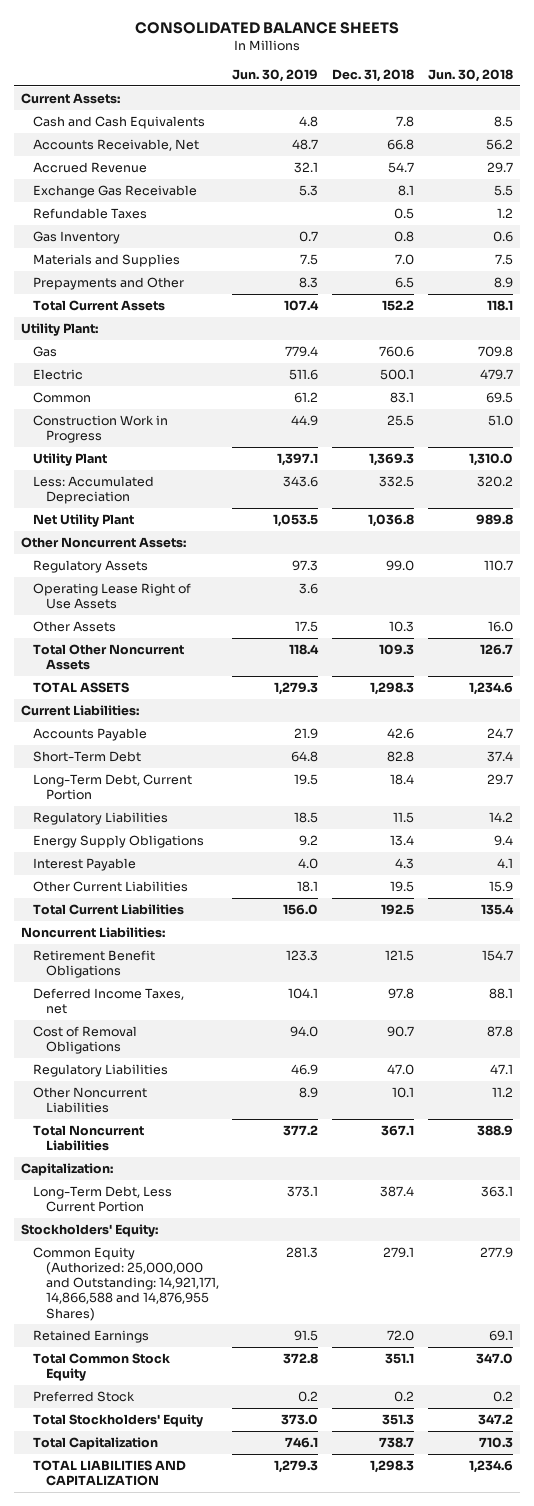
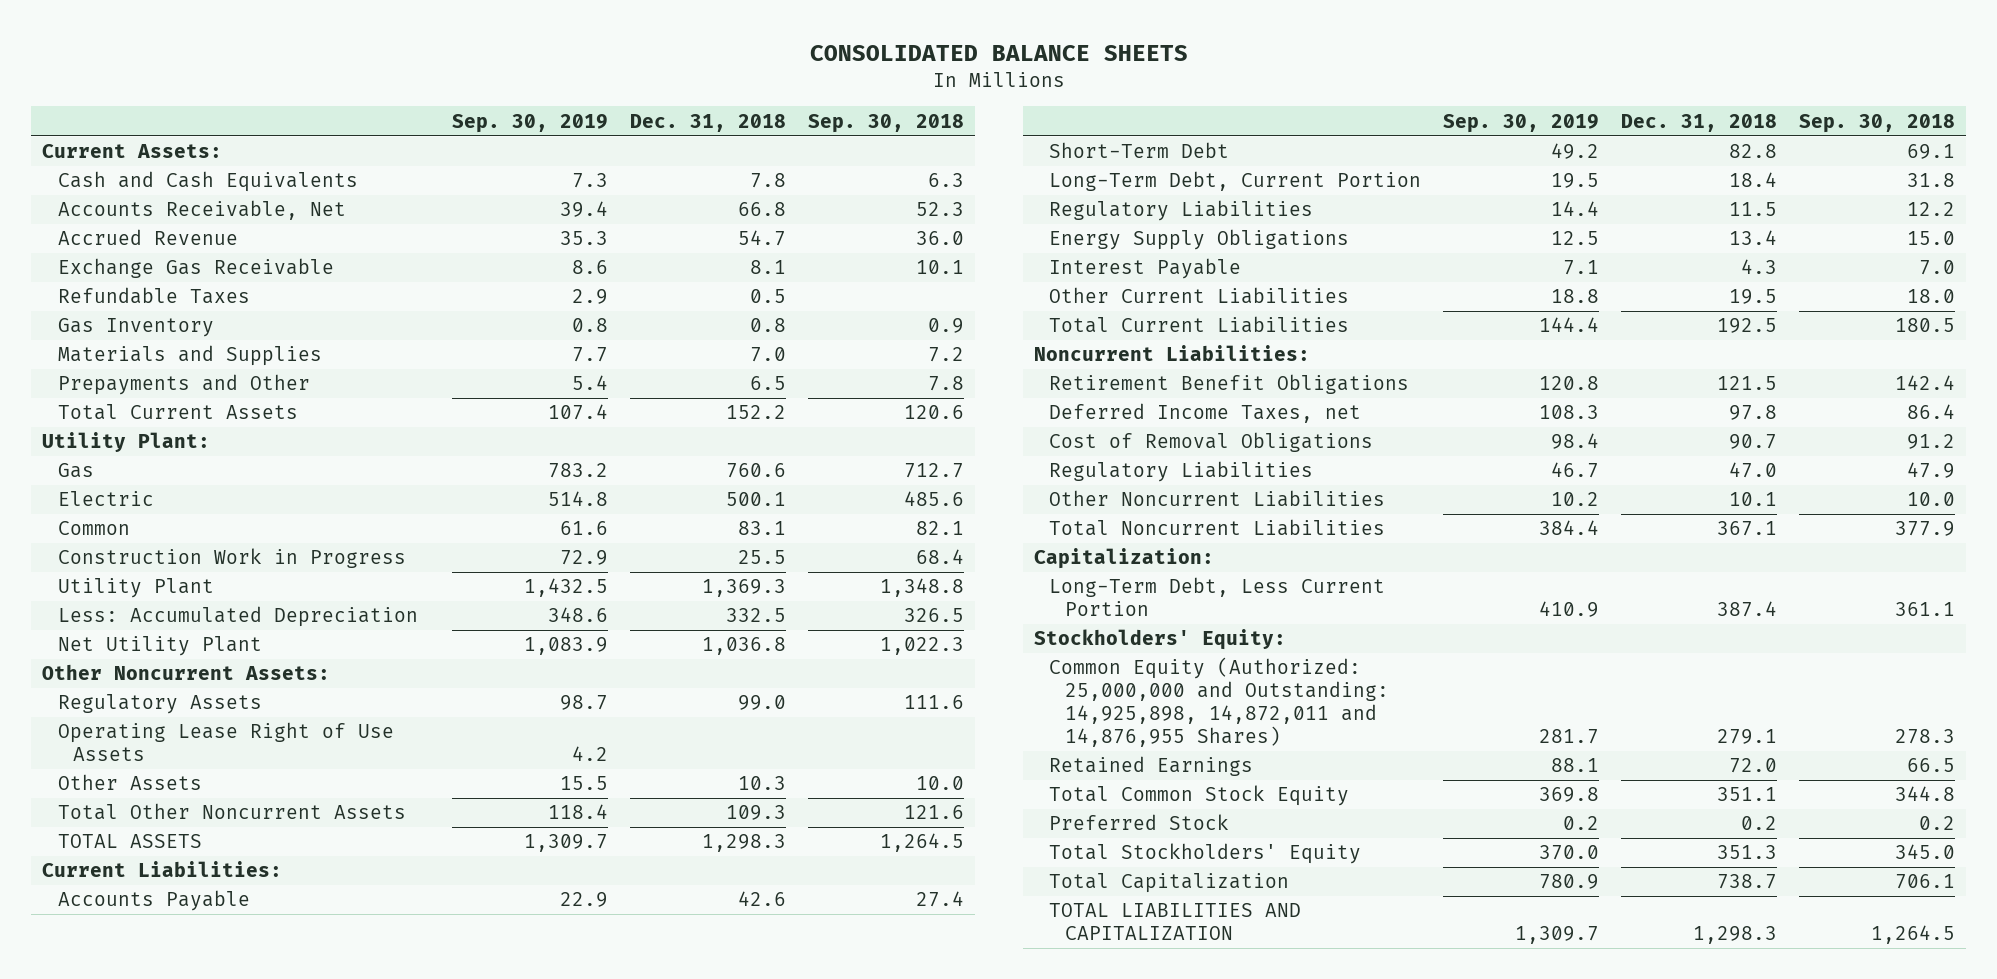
- | Jun. 30, 2019 | Dec. 31, 2018 | Jun. 30, 2018
+ | Sep. 30, 2019 | Dec. 31, 2018 | Sep. 30, 2018
- Common Equity (Authorized: 25,000,000 and Outstanding: 14,921,171, 14,866,588 and 14,876,955 Shares) | 281.3 | 279.1 | 277.9
+ Common Equity (Authorized: 25,000,000 and Outstanding: 14,925,898, 14,872,011 and 14,876,955 Shares) | 281.7 | 279.1 | 278.3

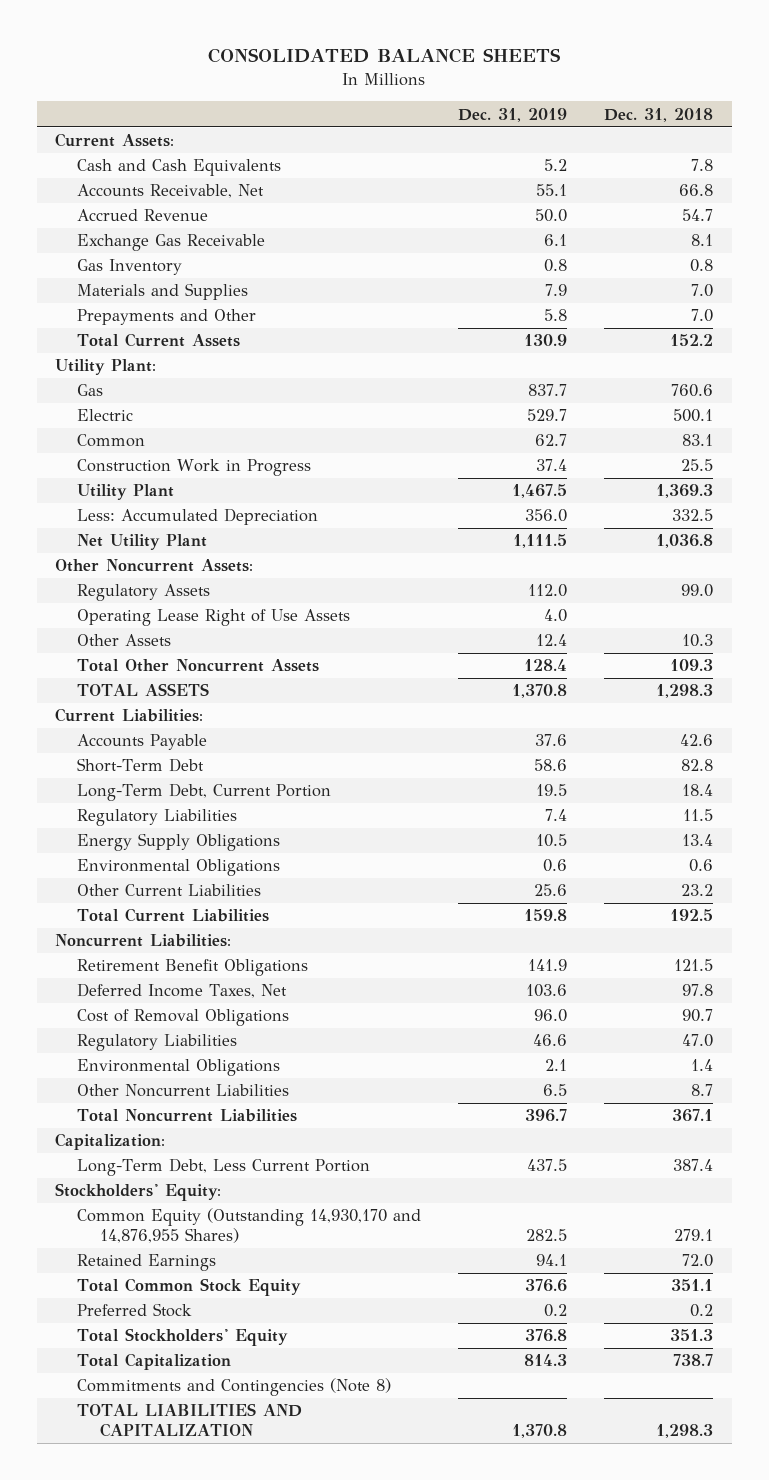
- | Sep. 30, 2019 | Dec. 31, 2018 | Sep. 30, 2018
+ | Dec. 31, 2019 | Dec. 31, 2018
- Refundable Taxes | 2.9 | 0.5 |
- Prepayments and Other | 5.4 | 6.5 | 7.8
+ Prepayments and Other | 5.8 | 7.0
- Interest Payable | 7.1 | 4.3 | 7.0
- Other Current Liabilities | 18.8 | 19.5 | 18.0
+ Environmental Obligations | 0.6 | 0.6
+ Other Current Liabilities | 25.6 | 23.2
- Deferred Income Taxes, net | 108.3 | 97.8 | 86.4
+ Deferred Income Taxes, Net | 103.6 | 97.8
- Other Noncurrent Liabilities | 10.2 | 10.1 | 10.0
+ Environmental Obligations | 2.1 | 1.4
+ Other Noncurrent Liabilities | 6.5 | 8.7
- Common Equity (Authorized: 25,000,000 and Outstanding: 14,925,898, 14,872,011 and 14,876,955 Shares) | 281.7 | 279.1 | 278.3
+ Common Equity (Outstanding 14,930,170 and 14,876,955 Shares) | 282.5 | 279.1
+ Commitments and Contingencies (Note 8)

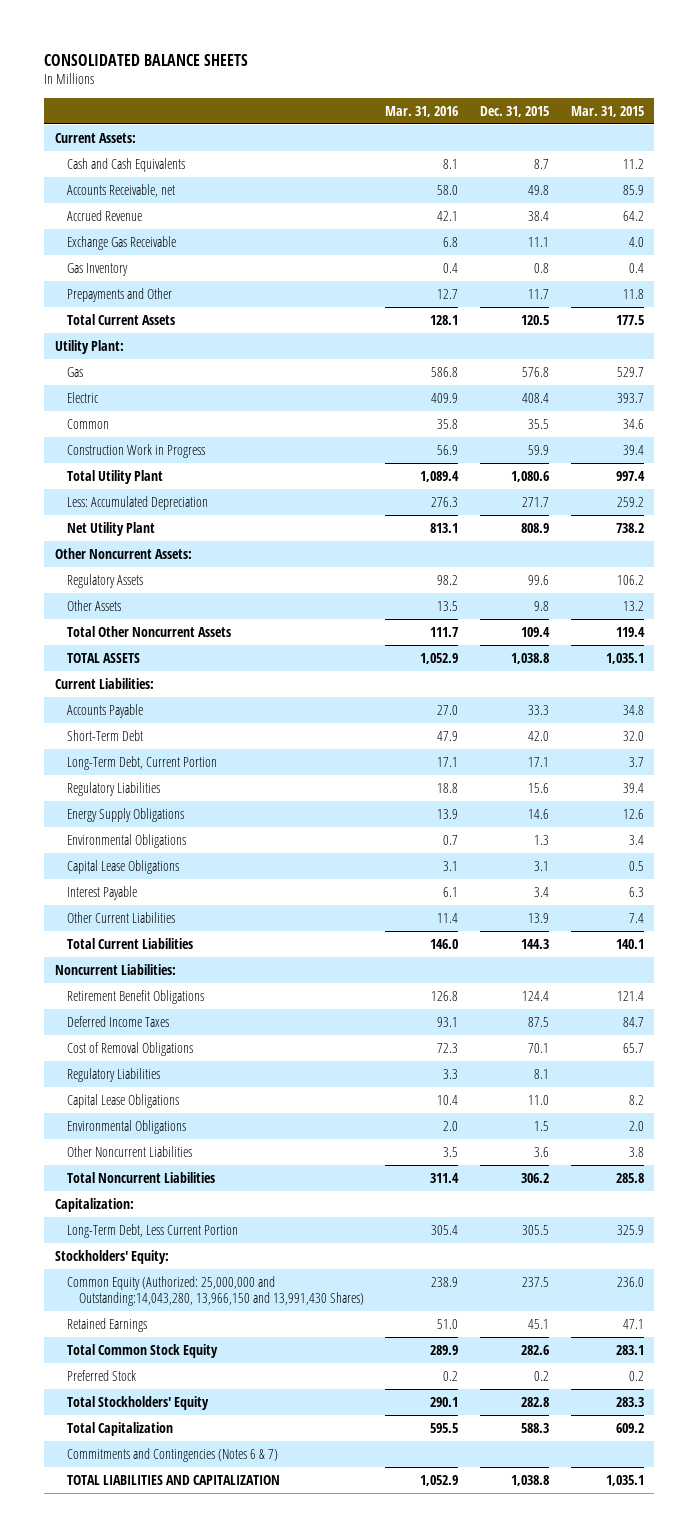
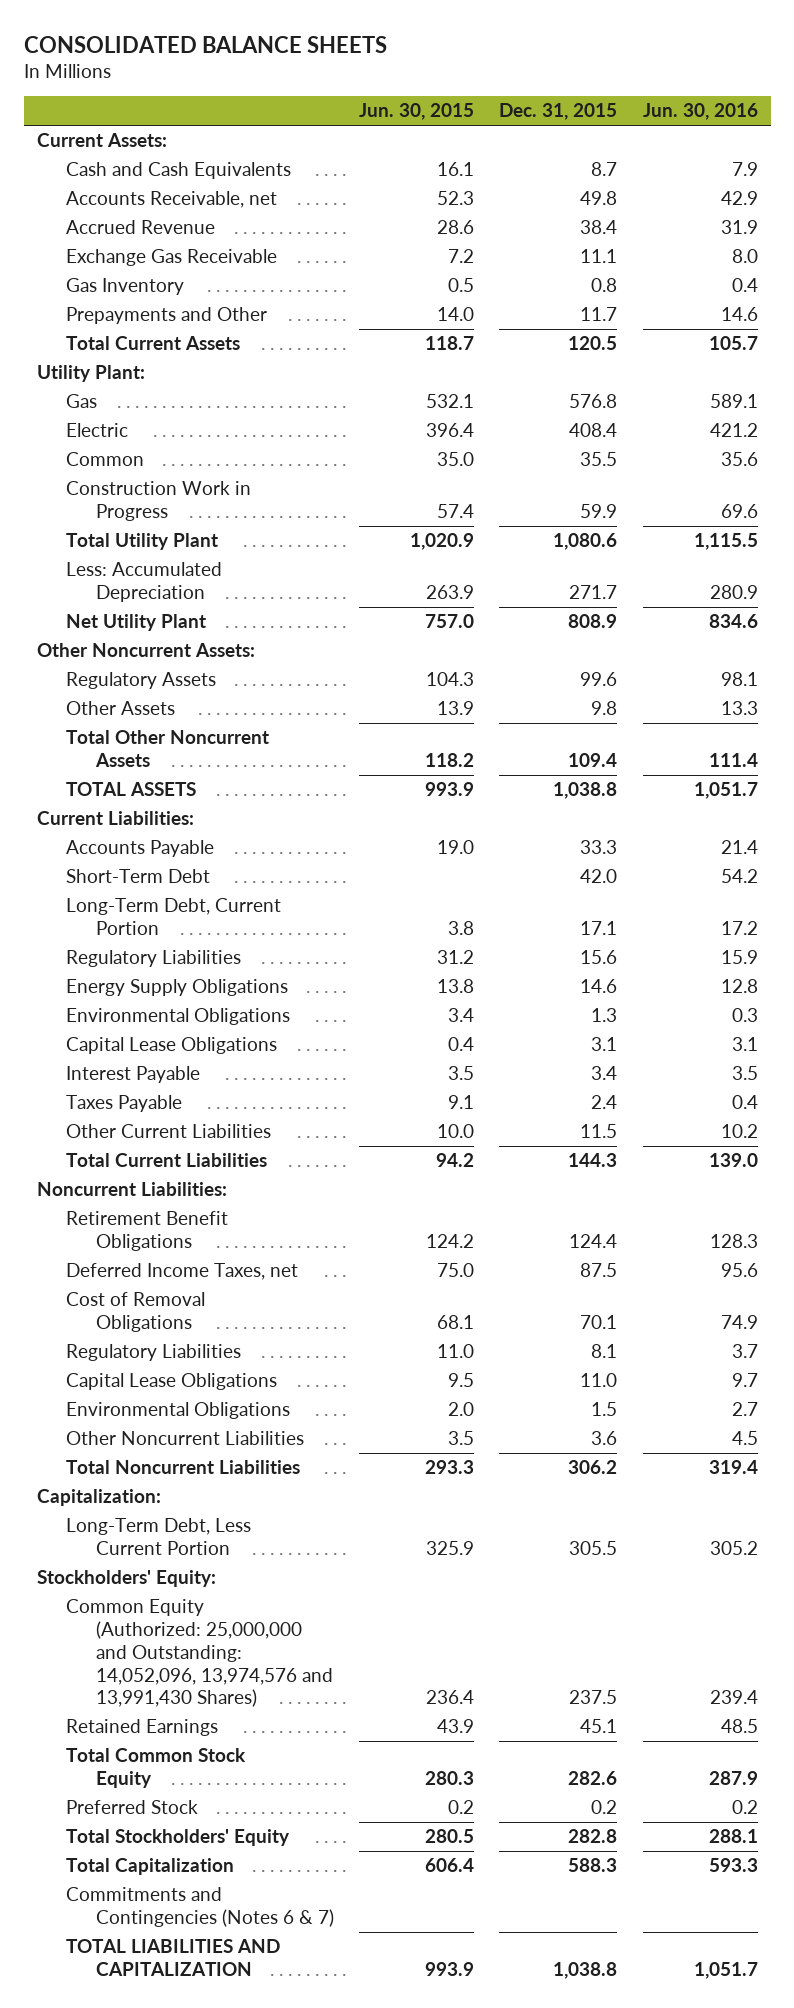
- | Mar. 31, 2016 | Dec. 31, 2015 | Mar. 31, 2015
+ | Jun. 30, 2015 | Dec. 31, 2015 | Jun. 30, 2016
- Other Current Liabilities | 11.4 | 13.9 | 7.4
+ Taxes Payable | 9.1 | 2.4 | 0.4
+ Other Current Liabilities | 10.0 | 11.5 | 10.2
- Deferred Income Taxes | 93.1 | 87.5 | 84.7
+ Deferred Income Taxes, net | 75.0 | 87.5 | 95.6
- Common Equity (Authorized: 25,000,000 and Outstanding:14,043,280, 13,966,150 and 13,991,430 Shares) | 238.9 | 237.5 | 236.0
+ Common Equity (Authorized: 25,000,000 and Outstanding: 14,052,096, 13,974,576 and 13,991,430 Shares) | 236.4 | 237.5 | 239.4

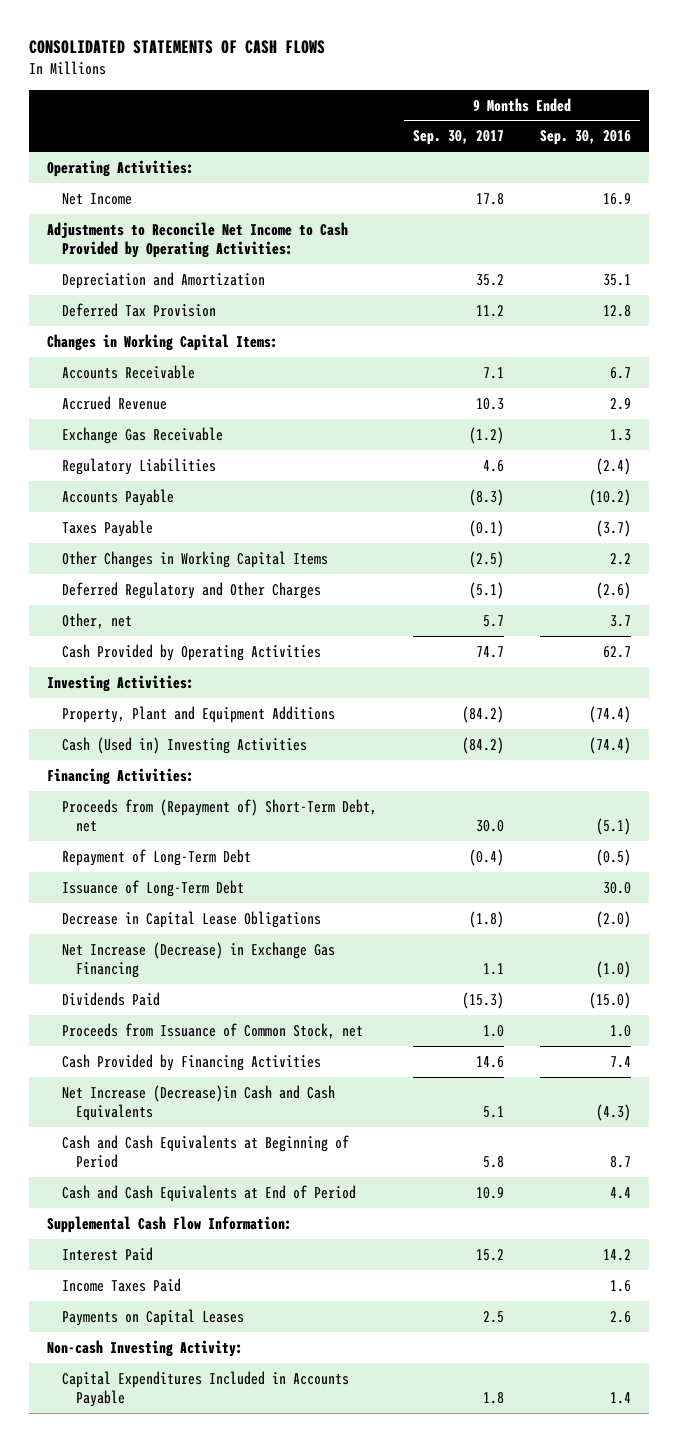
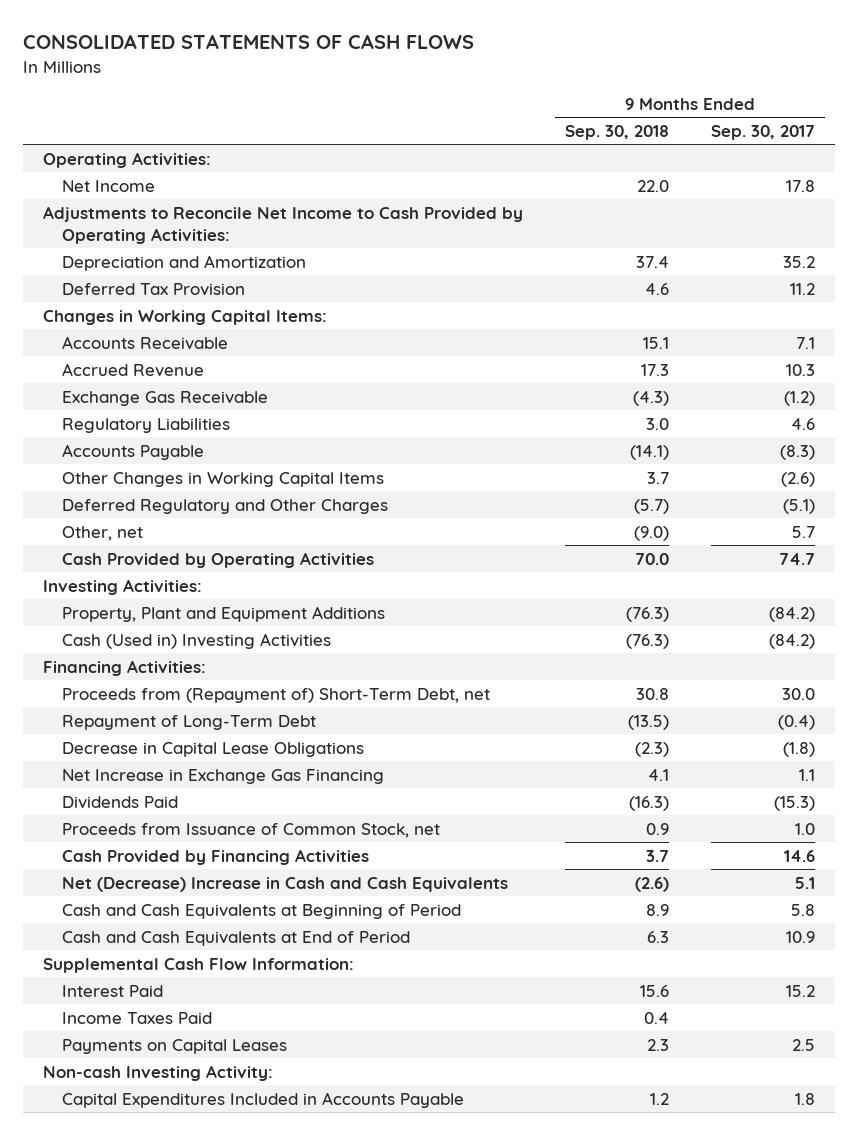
- | 9 Months Ended Sep. 30, 2017 | 9 Months Ended Sep. 30, 2016
+ | 9 Months Ended Sep. 30, 2018 | 9 Months Ended Sep. 30, 2017
- Taxes Payable | (0.1) | (3.7)
- Other Changes in Working Capital Items | (2.5) | 2.2
+ Other Changes in Working Capital Items | 3.7 | (2.6)
- Issuance of Long-Term Debt | | 30.0
- Net Increase (Decrease) in Exchange Gas Financing | 1.1 | (1.0)
+ Net Increase in Exchange Gas Financing | 4.1 | 1.1
- Net Increase (Decrease)in Cash and Cash Equivalents | 5.1 | (4.3)
+ Net (Decrease) Increase in Cash and Cash Equivalents | (2.6) | 5.1

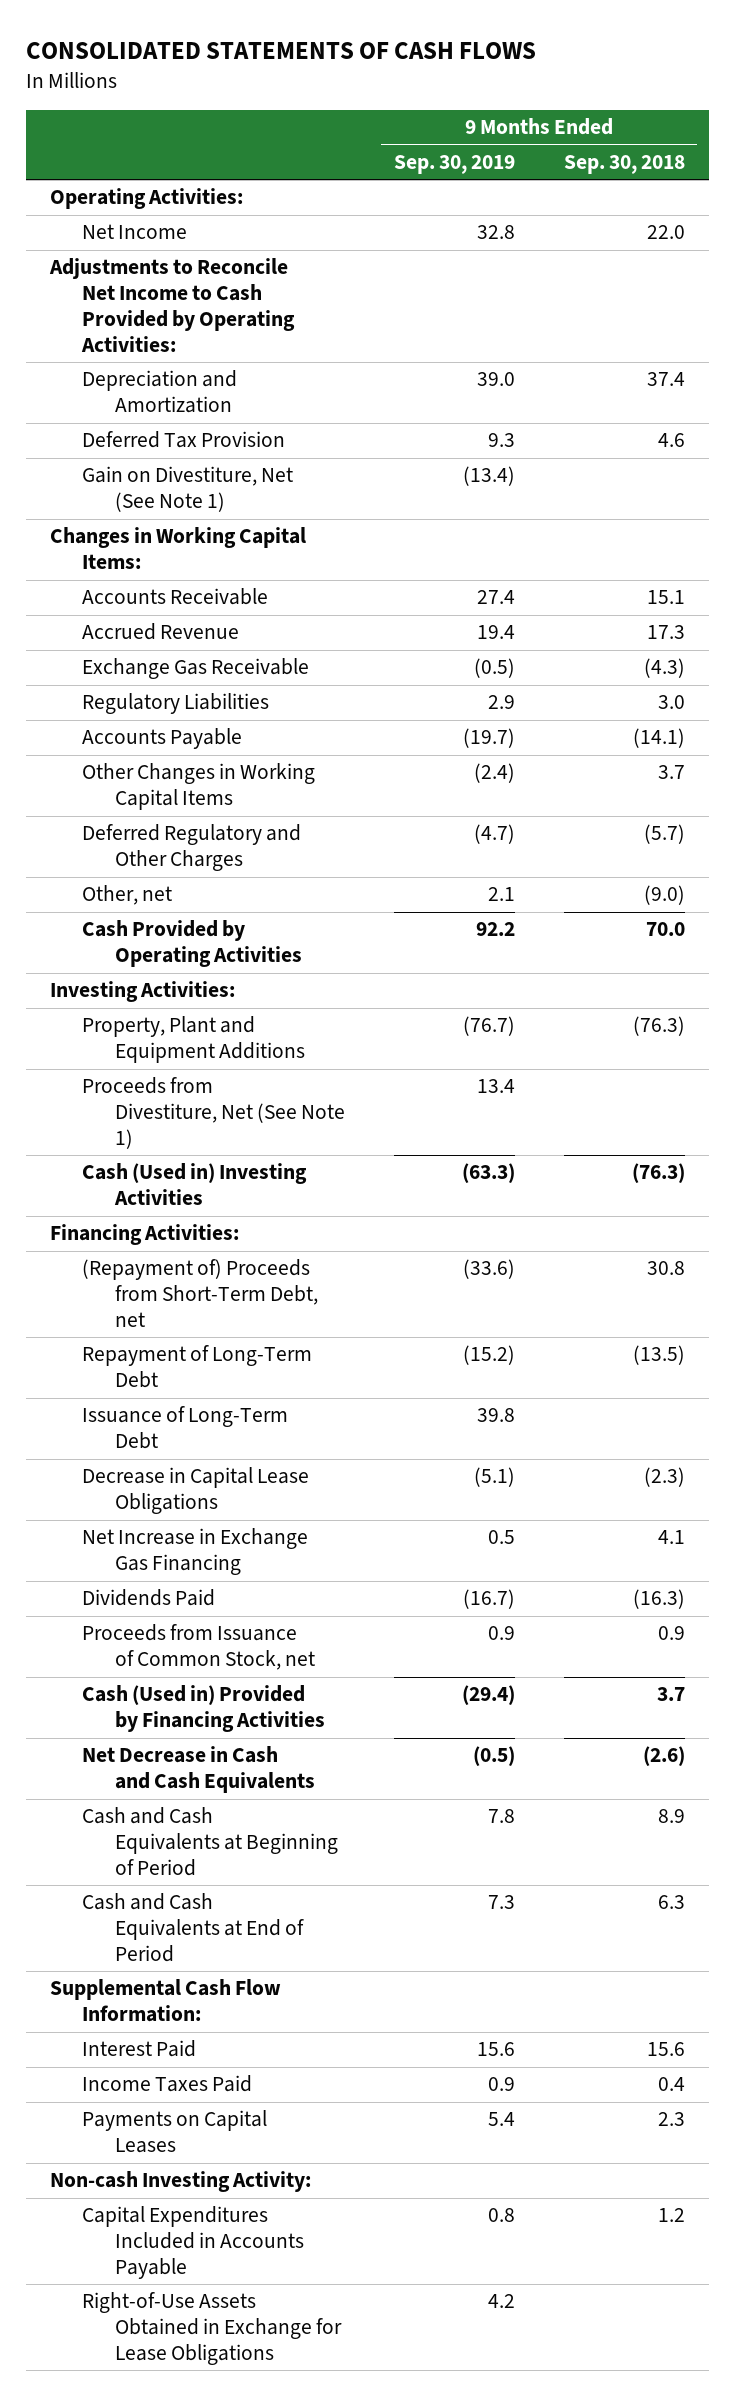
- | 9 Months Ended Sep. 30, 2018 | 9 Months Ended Sep. 30, 2017
+ | 9 Months Ended Sep. 30, 2019 | 9 Months Ended Sep. 30, 2018
+ Gain on Divestiture, Net (See Note 1) | (13.4) |
+ Proceeds from Divestiture, Net (See Note 1) | 13.4 |
- Proceeds from (Repayment of) Short-Term Debt, net | 30.8 | 30.0
+ (Repayment of) Proceeds from Short-Term Debt, net | (33.6) | 30.8
+ Issuance of Long-Term Debt | 39.8 |
- Cash Provided by Financing Activities | 3.7 | 14.6
- Net (Decrease) Increase in Cash and Cash Equivalents | (2.6) | 5.1
+ Cash (Used in) Provided by Financing Activities | (29.4) | 3.7
+ Net Decrease in Cash and Cash Equivalents | (0.5) | (2.6)
+ Right-of-Use Assets Obtained in Exchange for Lease Obligations | 4.2 |

